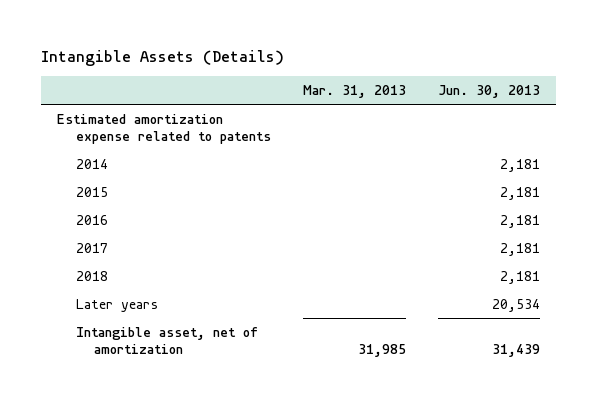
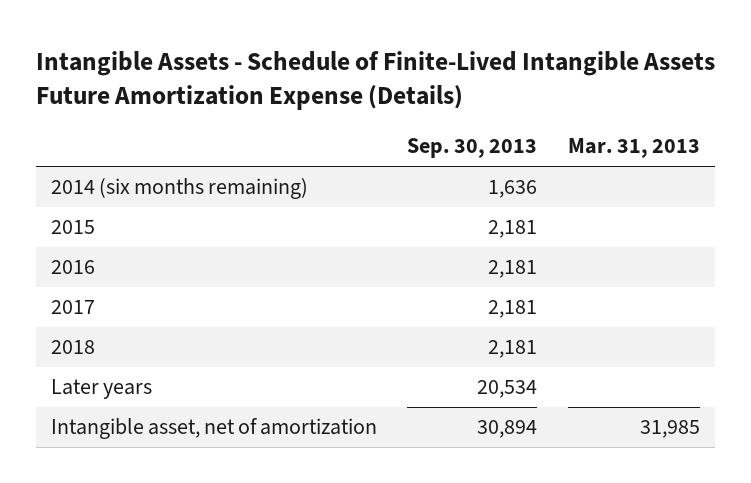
- Intangible Assets (Details)
+ Intangible Assets - Schedule of Finite-Lived Intangible Assets Future Amortization Expense (Details)
- | Mar. 31, 2013 | Jun. 30, 2013
+ | Sep. 30, 2013 | Mar. 31, 2013
- Estimated amortization expense related to patents
- 2014 | | 2,181
+ 2014 (six months remaining) | 1,636 |

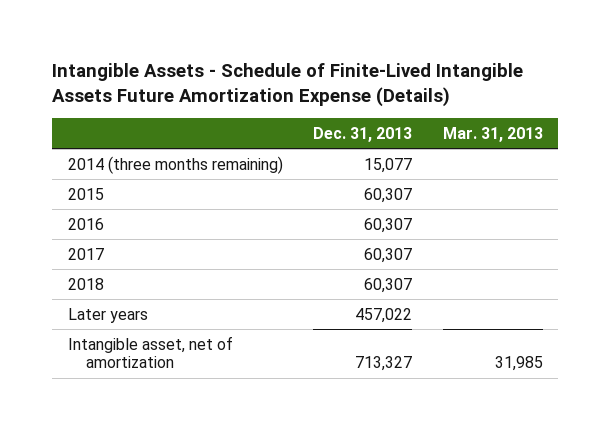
- | Sep. 30, 2013 | Mar. 31, 2013
+ | Dec. 31, 2013 | Mar. 31, 2013
- 2014 (six months remaining) | 1,636 |
+ 2014 (three months remaining) | 15,077 |

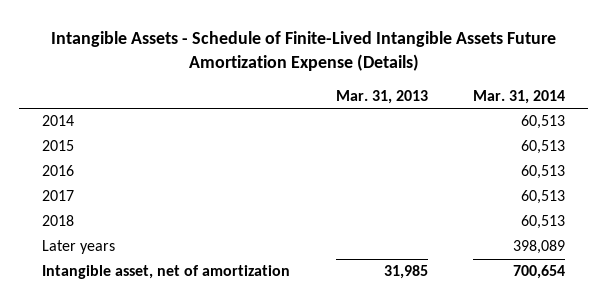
- | Dec. 31, 2013 | Mar. 31, 2013
+ | Mar. 31, 2013 | Mar. 31, 2014
- 2014 (three months remaining) | 15,077 |
+ 2014 | | 60,513

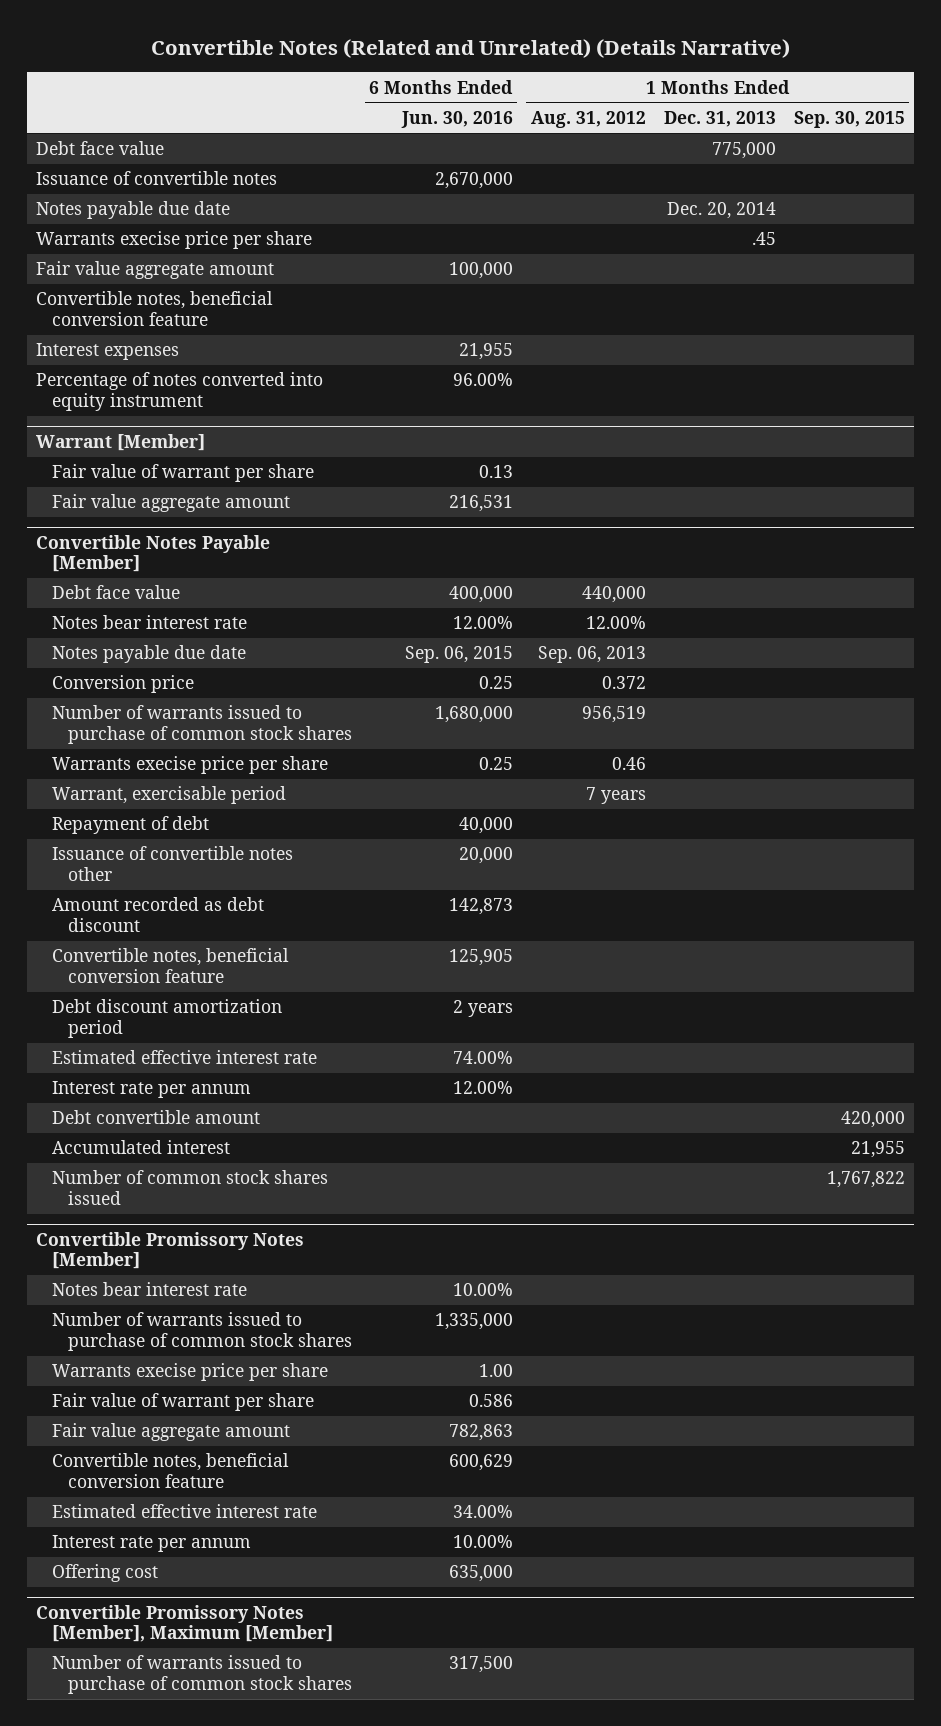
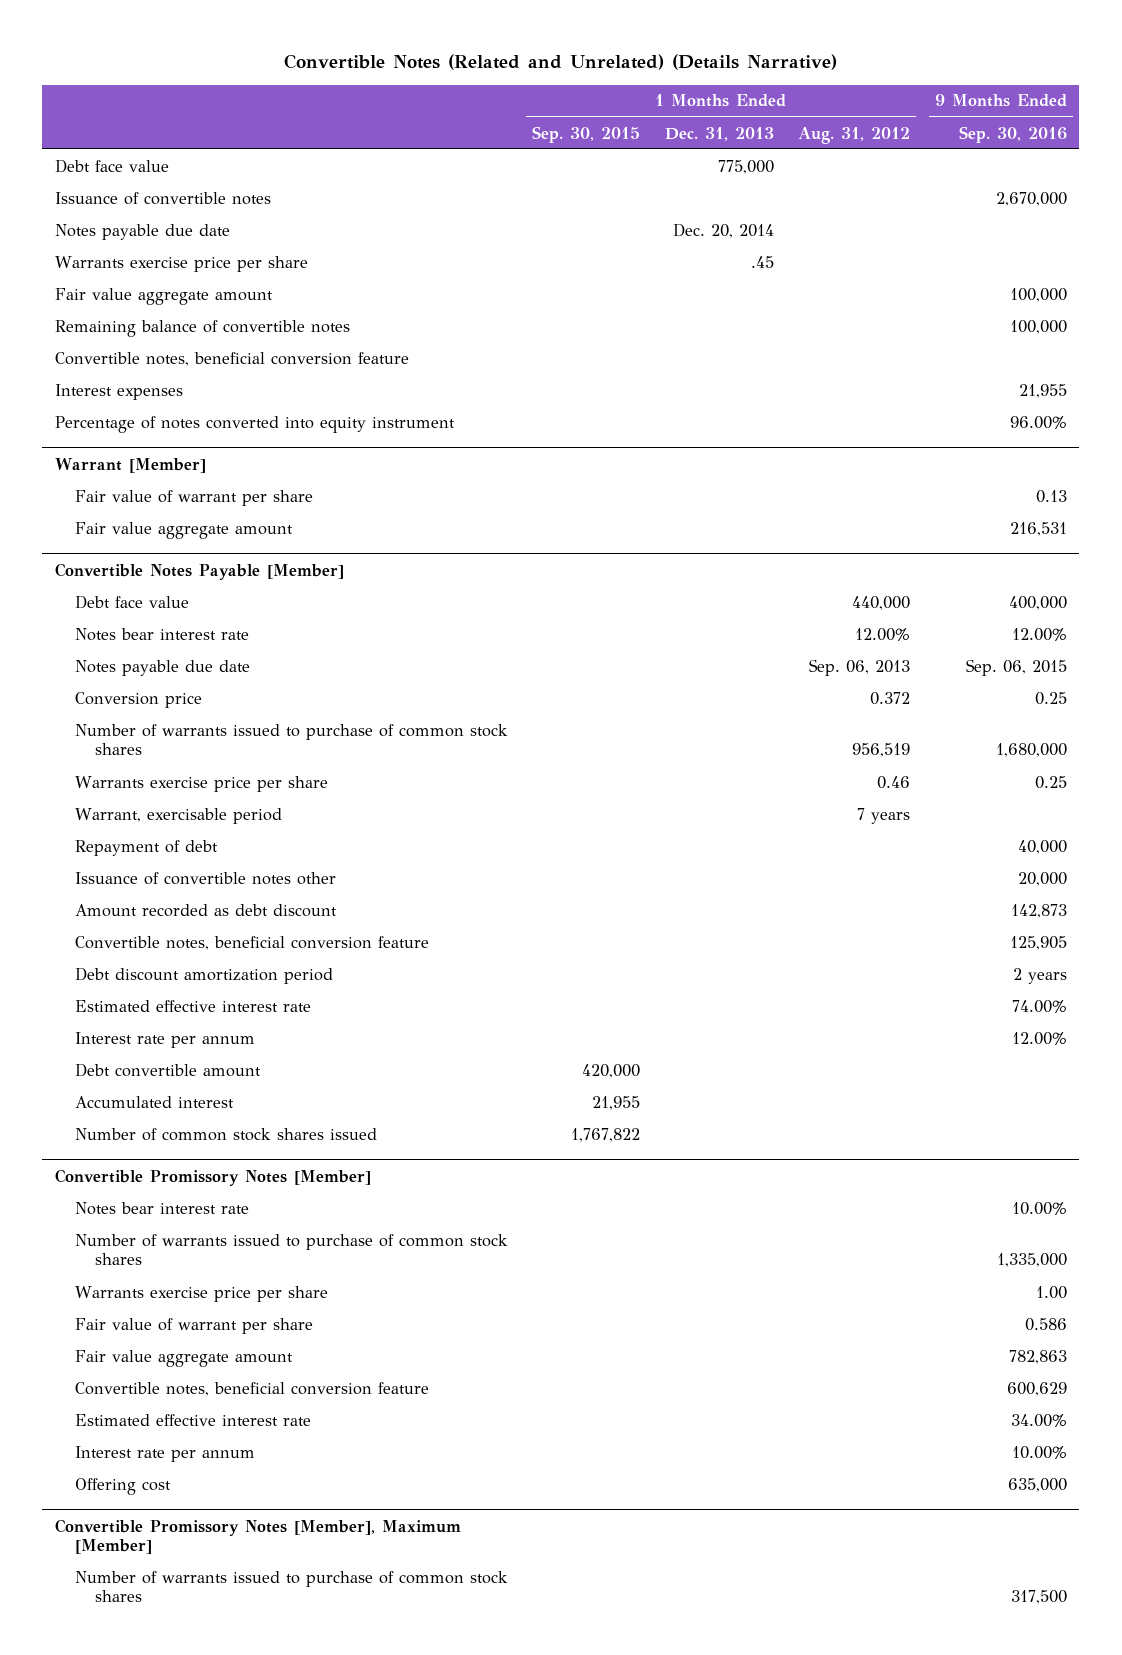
- | 6 Months Ended Jun. 30, 2016 | 1 Months Ended Aug. 31, 2012 | 1 Months Ended Dec. 31, 2013 | 1 Months Ended Sep. 30, 2015
+ | 1 Months Ended Sep. 30, 2015 | 1 Months Ended Dec. 31, 2013 | 1 Months Ended Aug. 31, 2012 | 9 Months Ended Sep. 30, 2016
- Warrants execise price per share | | | .45 |
+ Warrants exercise price per share | | .45 | |
+ Remaining balance of convertible notes | | | | 100,000
@ Convertible Notes Payable [Member]
- Warrants execise price per share | 0.25 | 0.46 | |
+ Warrants exercise price per share | | | 0.46 | 0.25
@ Convertible Promissory Notes [Member]
- Warrants execise price per share | 1.00 | | |
+ Warrants exercise price per share | | | | 1.00

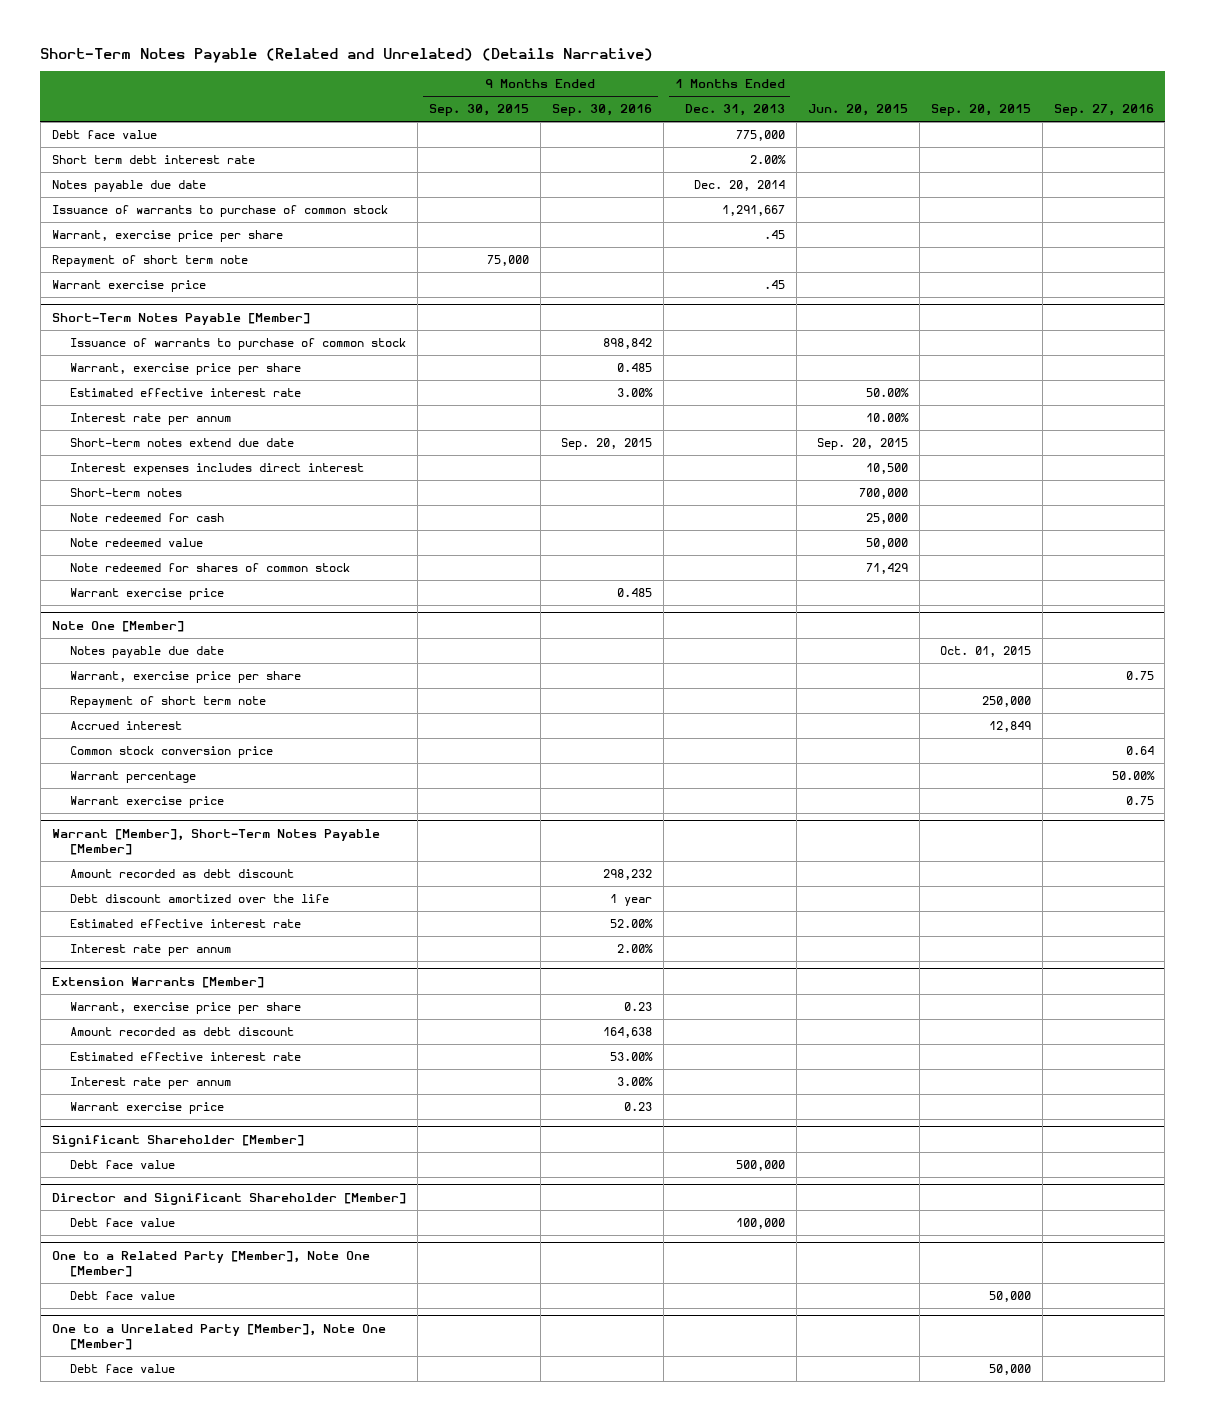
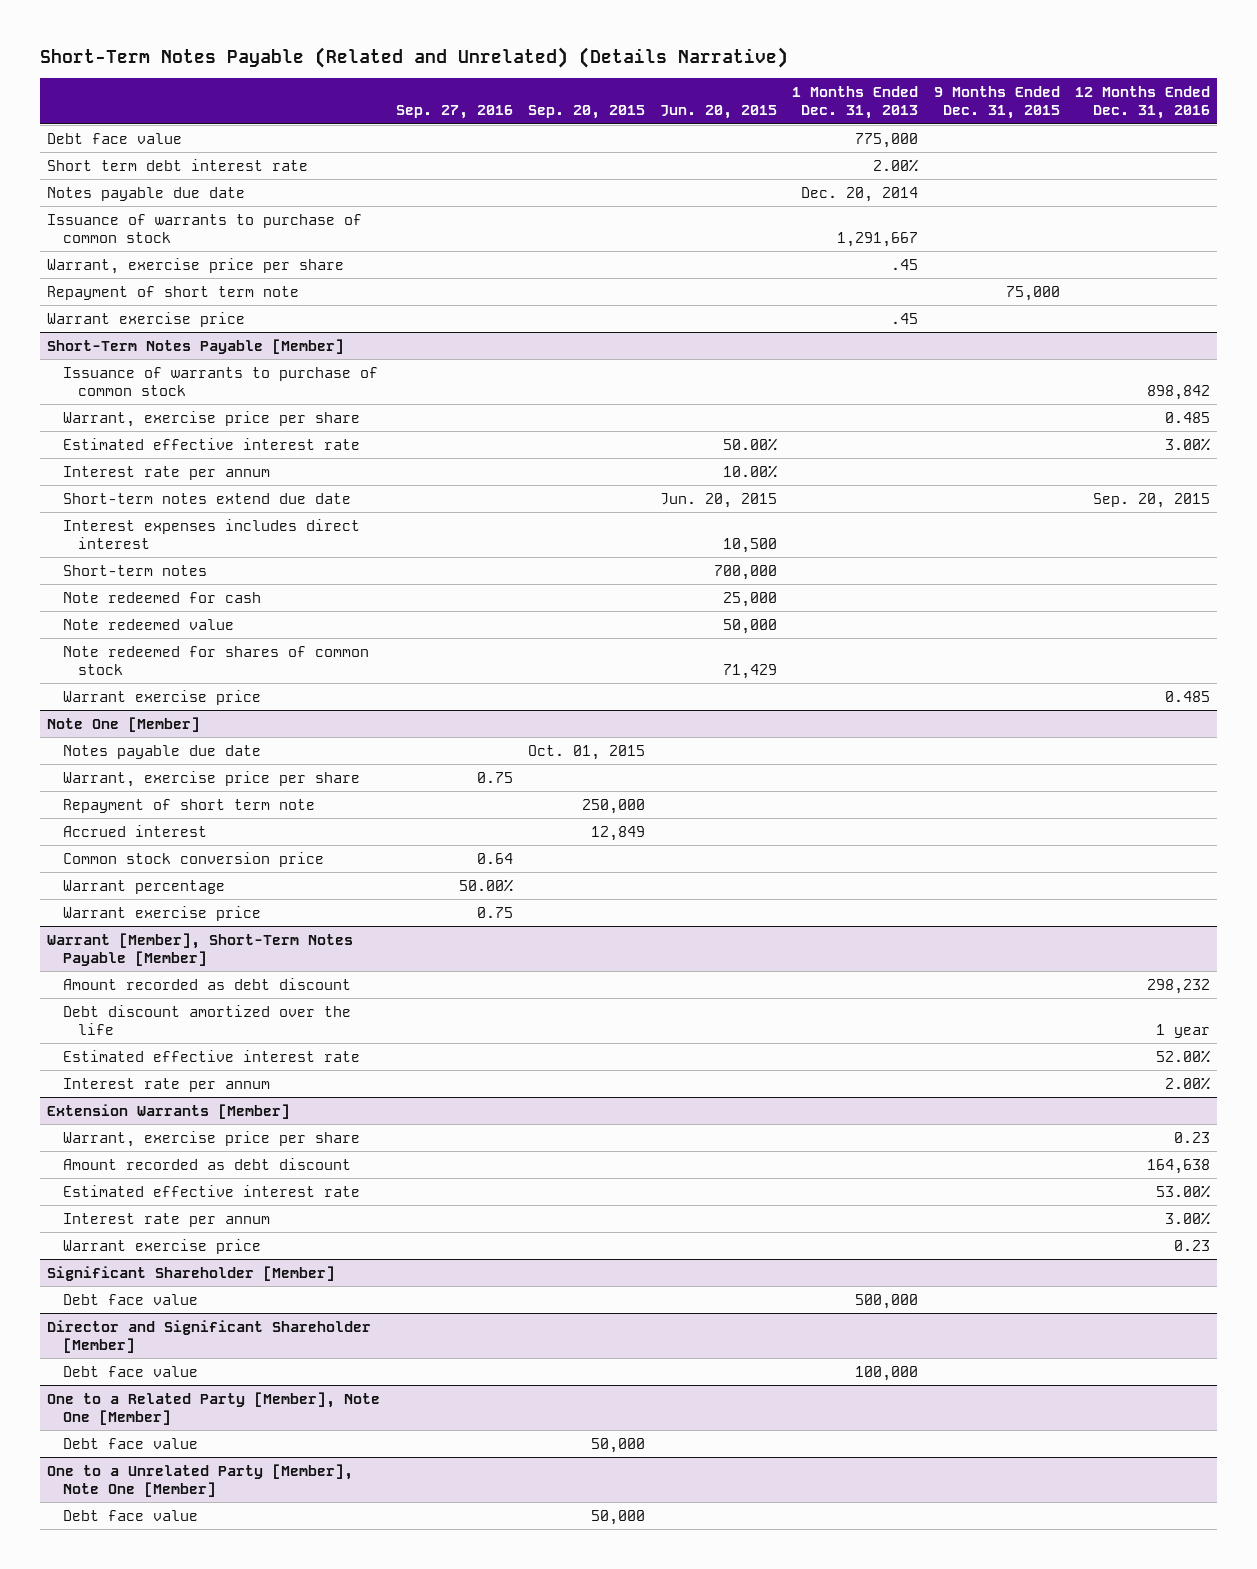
- | 9 Months Ended Sep. 30, 2015 | 9 Months Ended Sep. 30, 2016 | 1 Months Ended Dec. 31, 2013 | Jun. 20, 2015 | Sep. 20, 2015 | Sep. 27, 2016
+ | Sep. 27, 2016 | Sep. 20, 2015 | Jun. 20, 2015 | 1 Months Ended Dec. 31, 2013 | 9 Months Ended Dec. 31, 2015 | 12 Months Ended Dec. 31, 2016
@ Short-Term Notes Payable [Member]
- Short-term notes extend due date | | Sep. 20, 2015 | | Sep. 20, 2015 | |
+ Short-term notes extend due date | | | Jun. 20, 2015 | | | Sep. 20, 2015

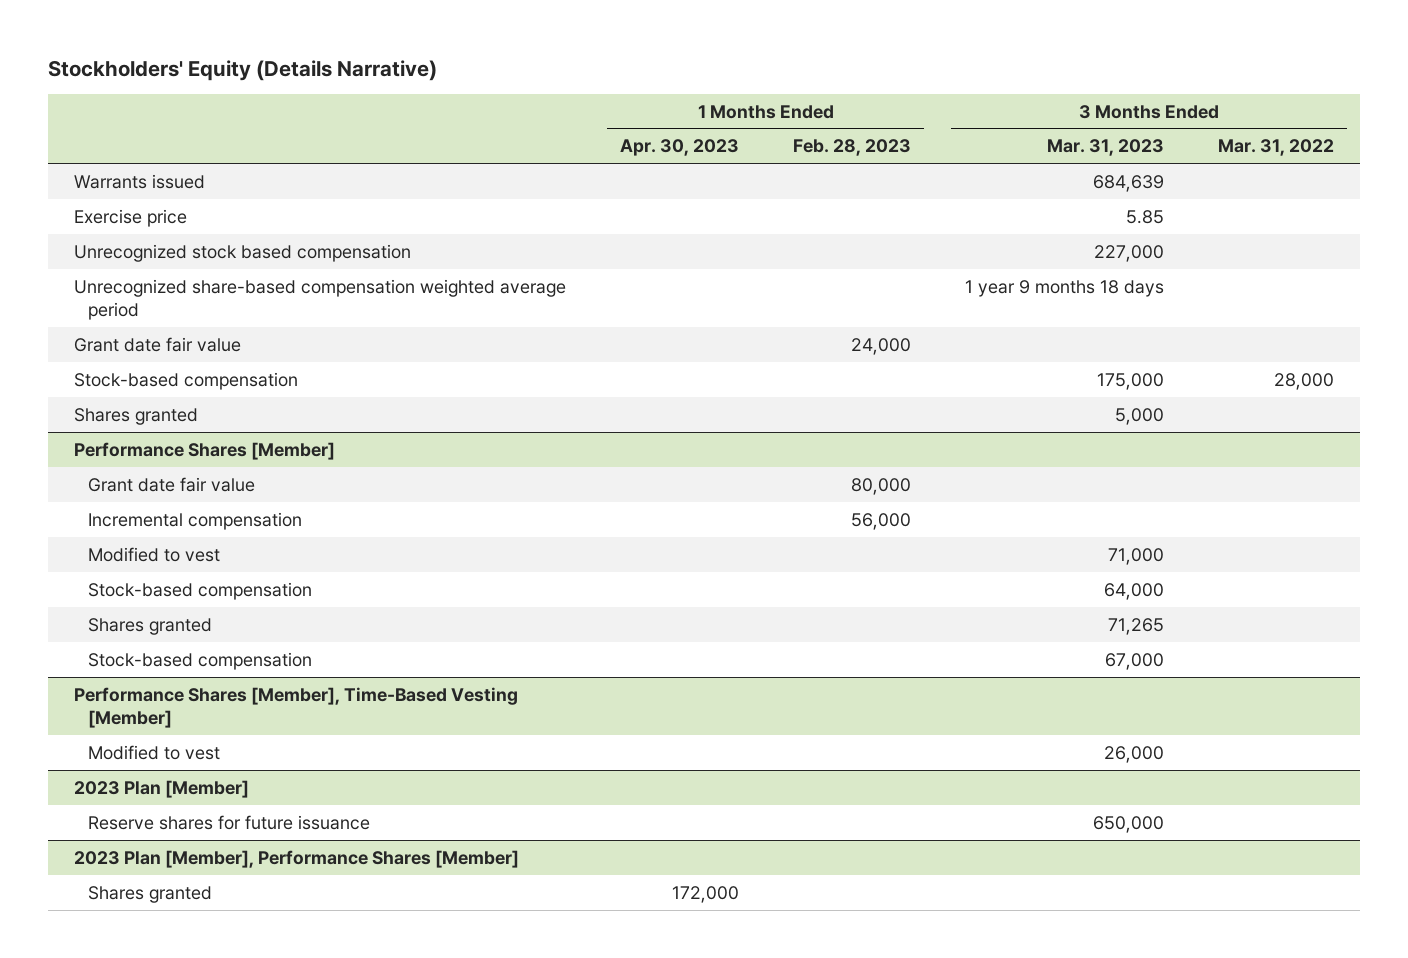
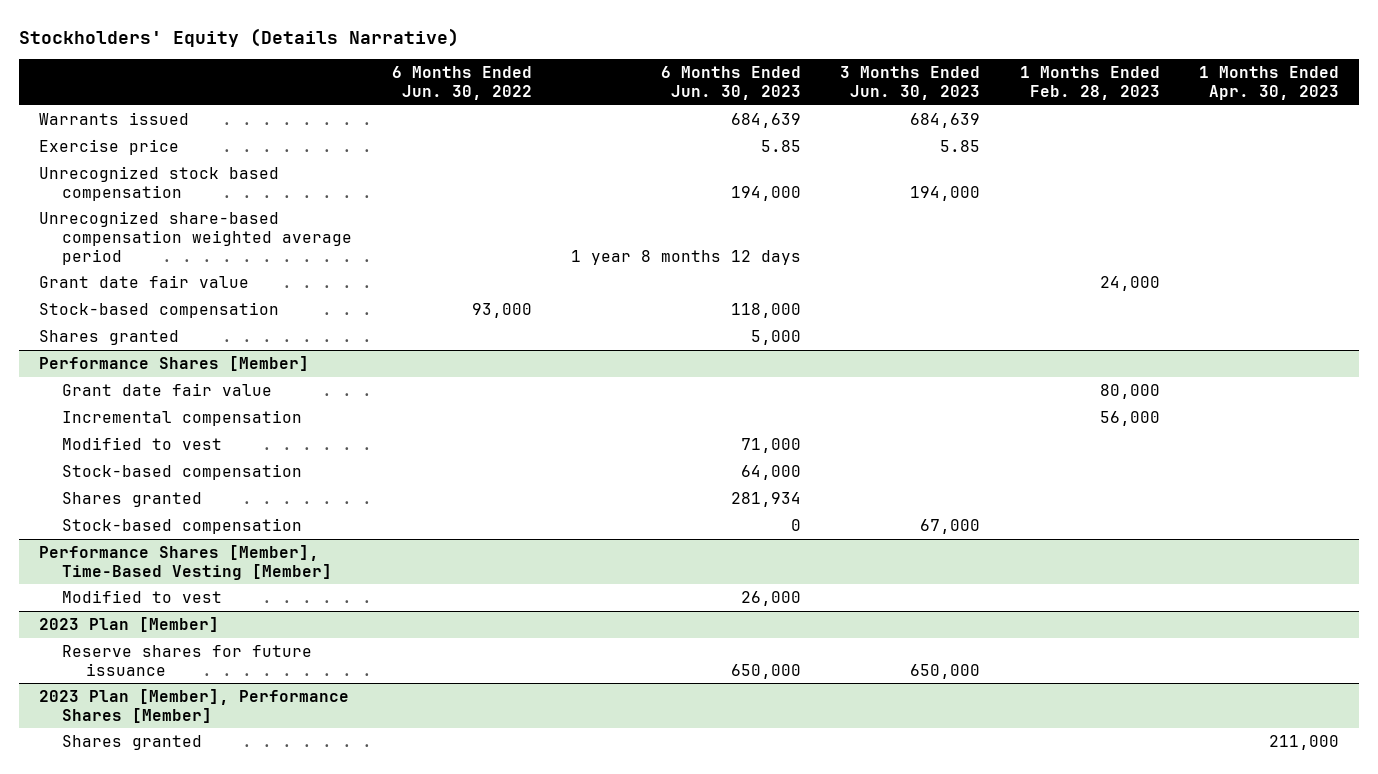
- | 1 Months Ended Apr. 30, 2023 | 1 Months Ended Feb. 28, 2023 | 3 Months Ended Mar. 31, 2023 | 3 Months Ended Mar. 31, 2022
+ | 6 Months Ended Jun. 30, 2022 | 6 Months Ended Jun. 30, 2023 | 3 Months Ended Jun. 30, 2023 | 1 Months Ended Feb. 28, 2023 | 1 Months Ended Apr. 30, 2023
@ 2023 Plan [Member], Performance Shares [Member]
- Shares granted | 172,000 | | |
+ Shares granted | | | | | 211,000

